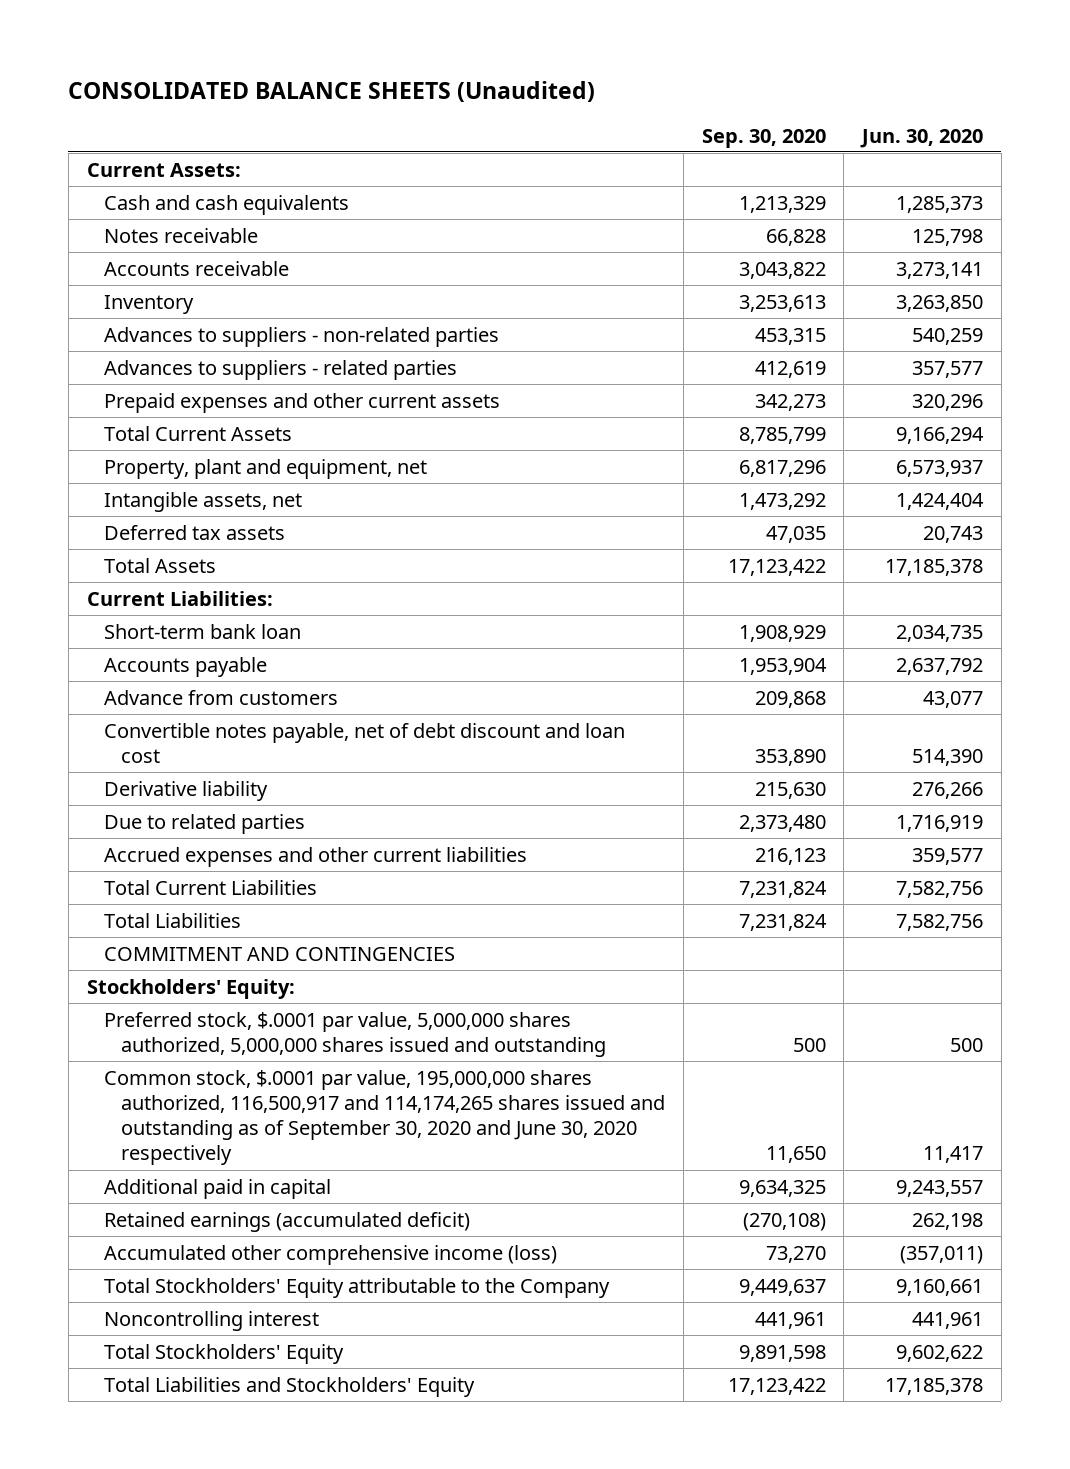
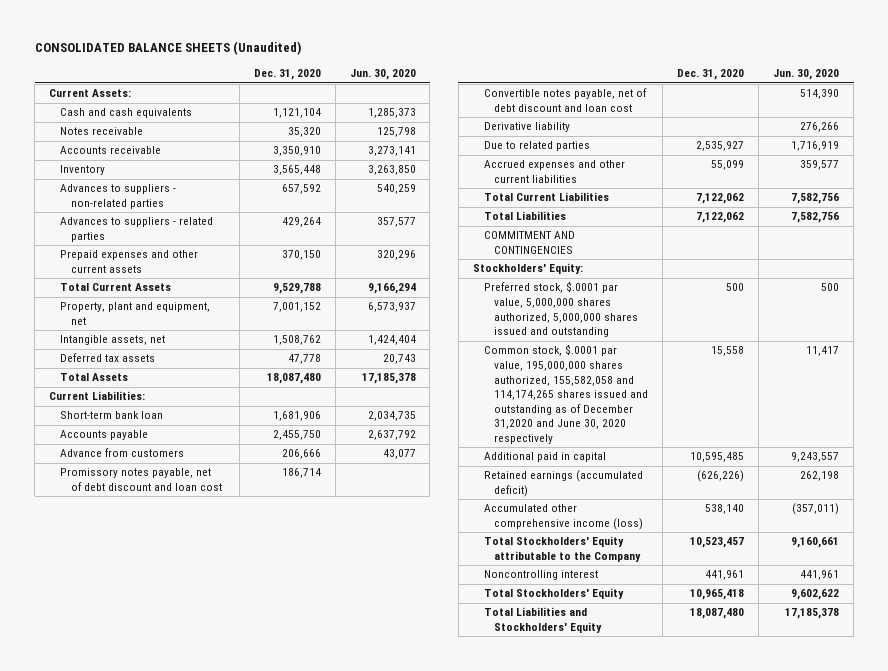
- | Sep. 30, 2020 | Jun. 30, 2020
+ | Dec. 31, 2020 | Jun. 30, 2020
+ Promissory notes payable, net of debt discount and loan cost | 186,714 |
- Common stock, $.0001 par value, 195,000,000 shares authorized, 116,500,917 and 114,174,265 shares issued and outstanding as of September 30, 2020 and June 30, 2020 respectively | 11,650 | 11,417
+ Common stock, $.0001 par value, 195,000,000 shares authorized, 155,582,058 and 114,174,265 shares issued and outstanding as of December 31,2020 and June 30, 2020 respectively | 15,558 | 11,417

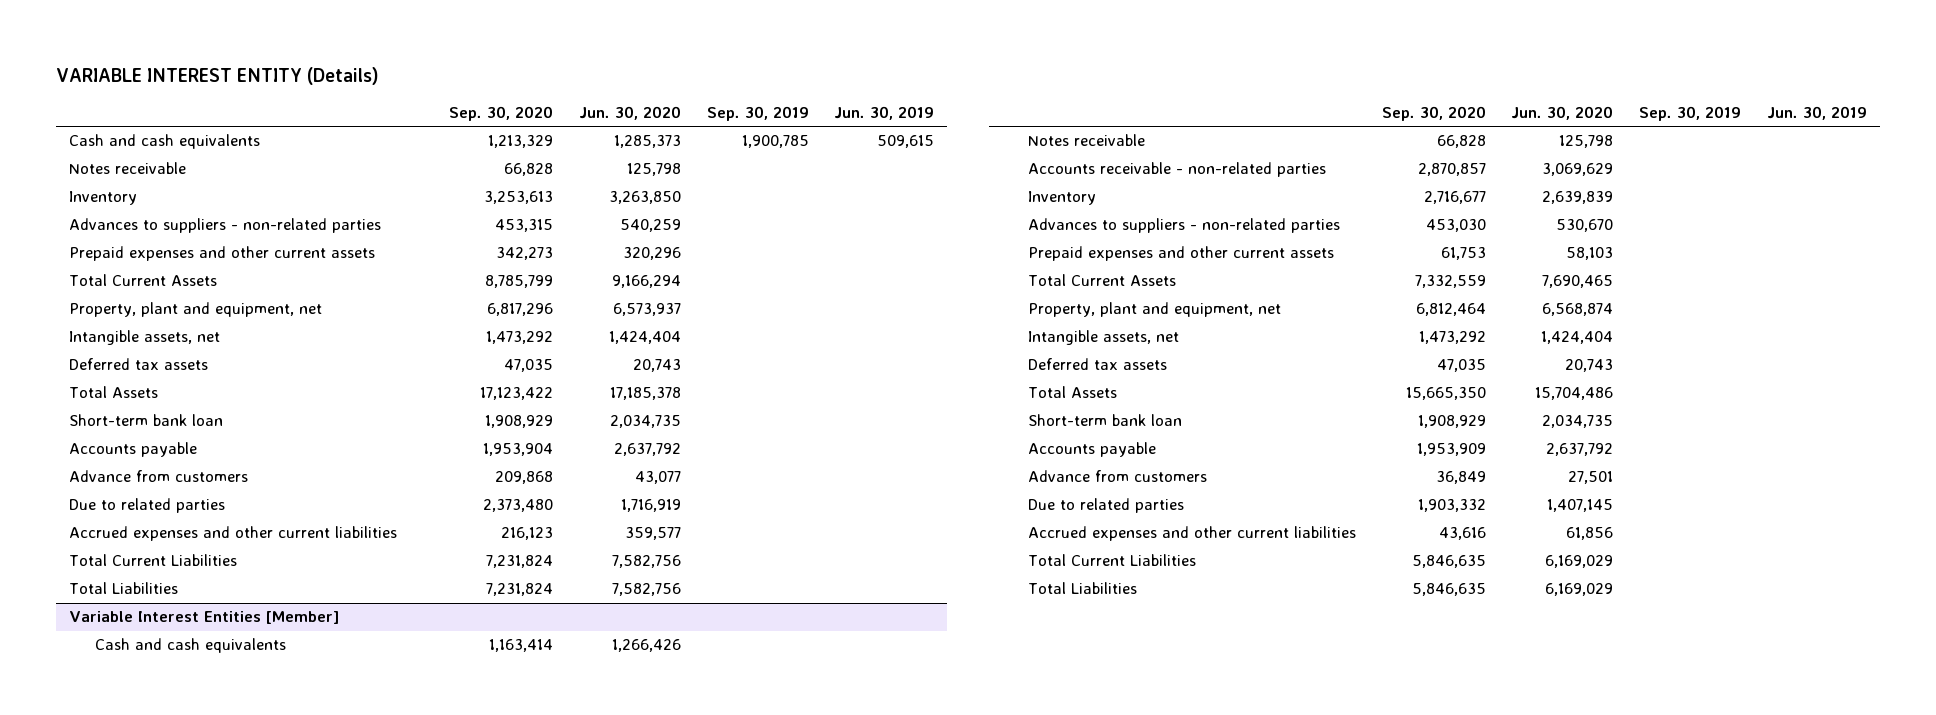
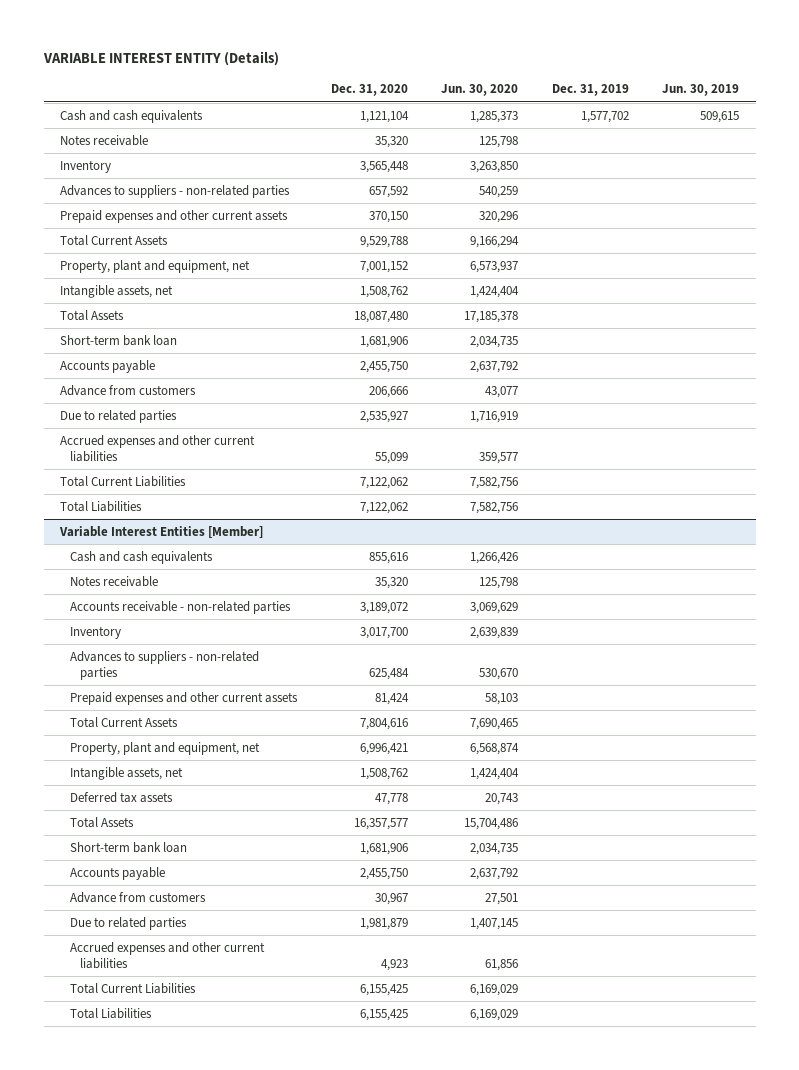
- | Sep. 30, 2020 | Jun. 30, 2020 | Sep. 30, 2019 | Jun. 30, 2019
+ | Dec. 31, 2020 | Jun. 30, 2020 | Dec. 31, 2019 | Jun. 30, 2019
- Deferred tax assets | 47,035 | 20,743 | |

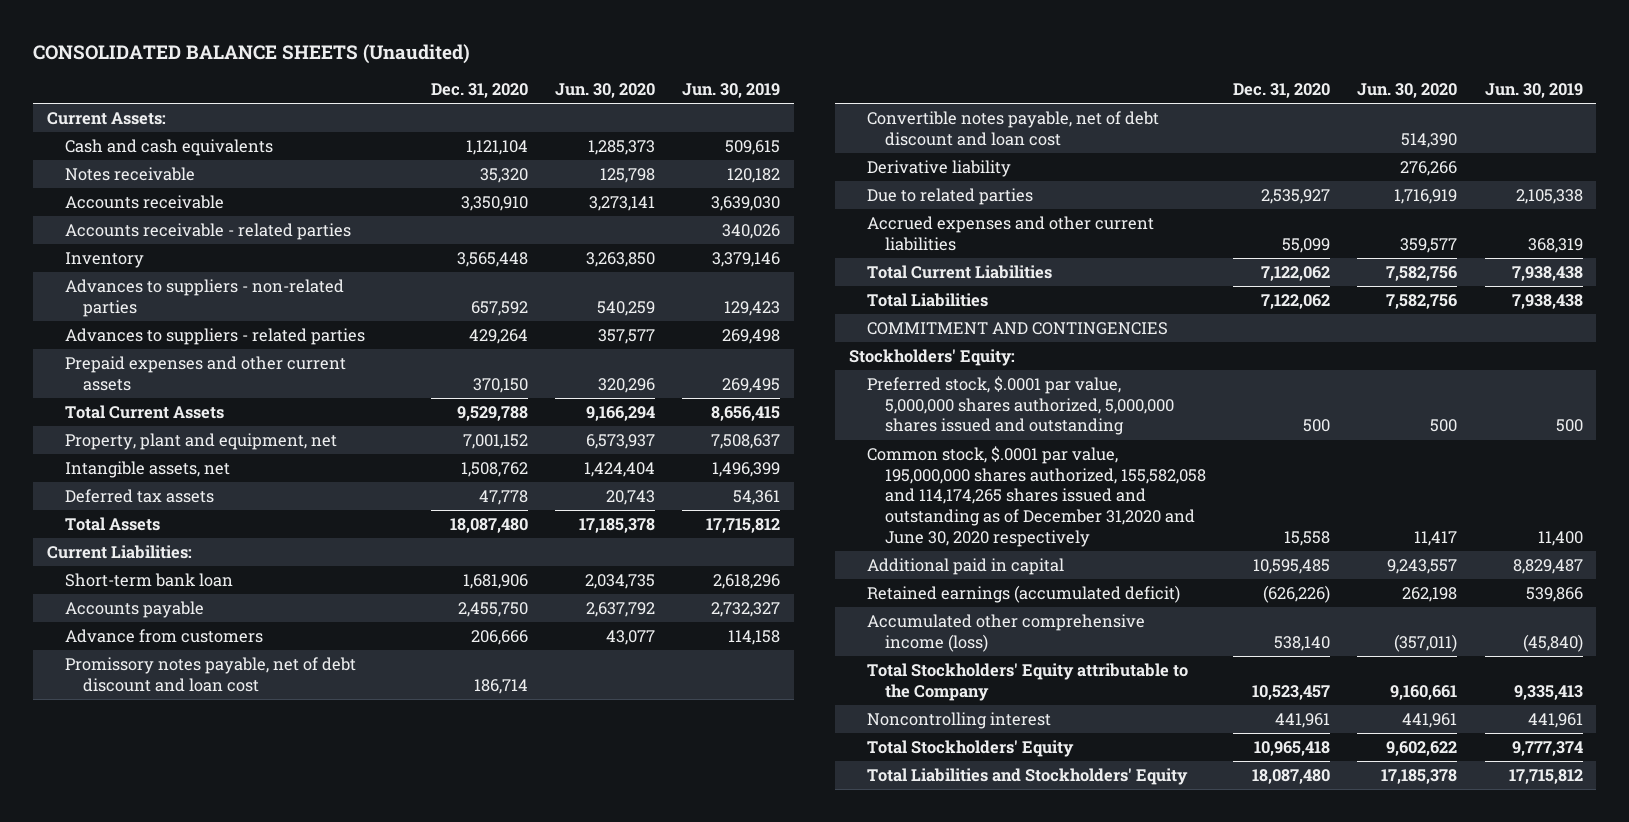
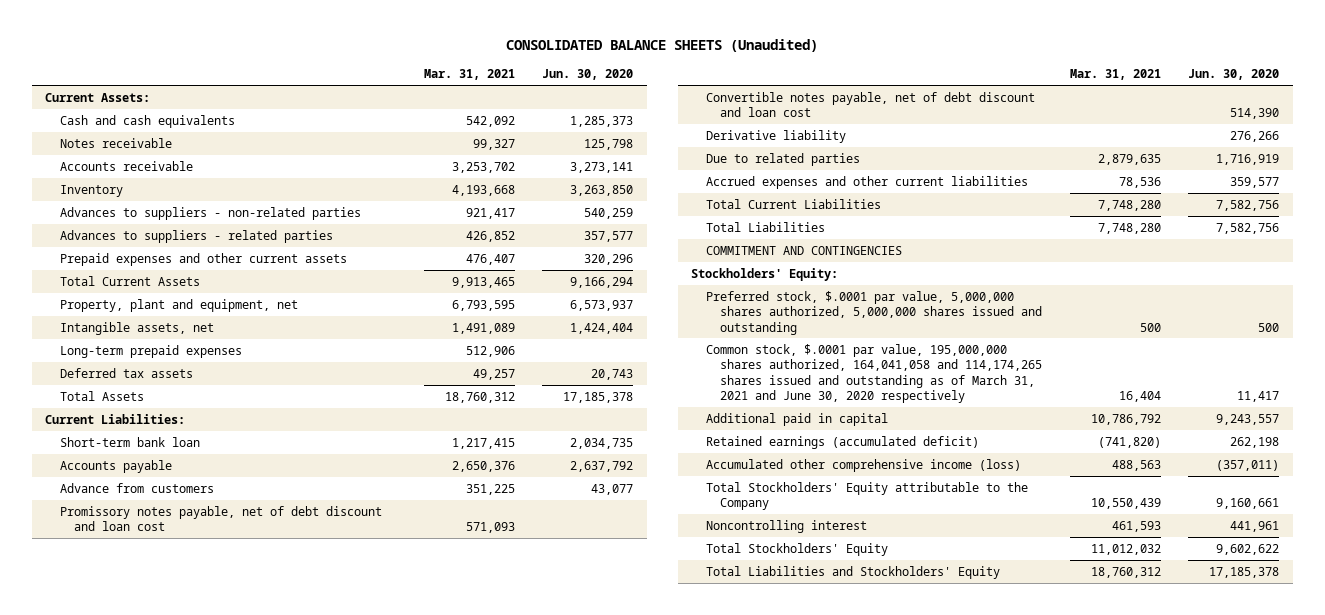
- | Dec. 31, 2020 | Jun. 30, 2020 | Jun. 30, 2019
+ | Mar. 31, 2021 | Jun. 30, 2020
- Accounts receivable - related parties | | | 340,026
+ Long-term prepaid expenses | 512,906 |
- Common stock, $.0001 par value, 195,000,000 shares authorized, 155,582,058 and 114,174,265 shares issued and outstanding as of December 31,2020 and June 30, 2020 respectively | 15,558 | 11,417 | 11,400
+ Common stock, $.0001 par value, 195,000,000 shares authorized, 164,041,058 and 114,174,265 shares issued and outstanding as of March 31, 2021 and June 30, 2020 respectively | 16,404 | 11,417

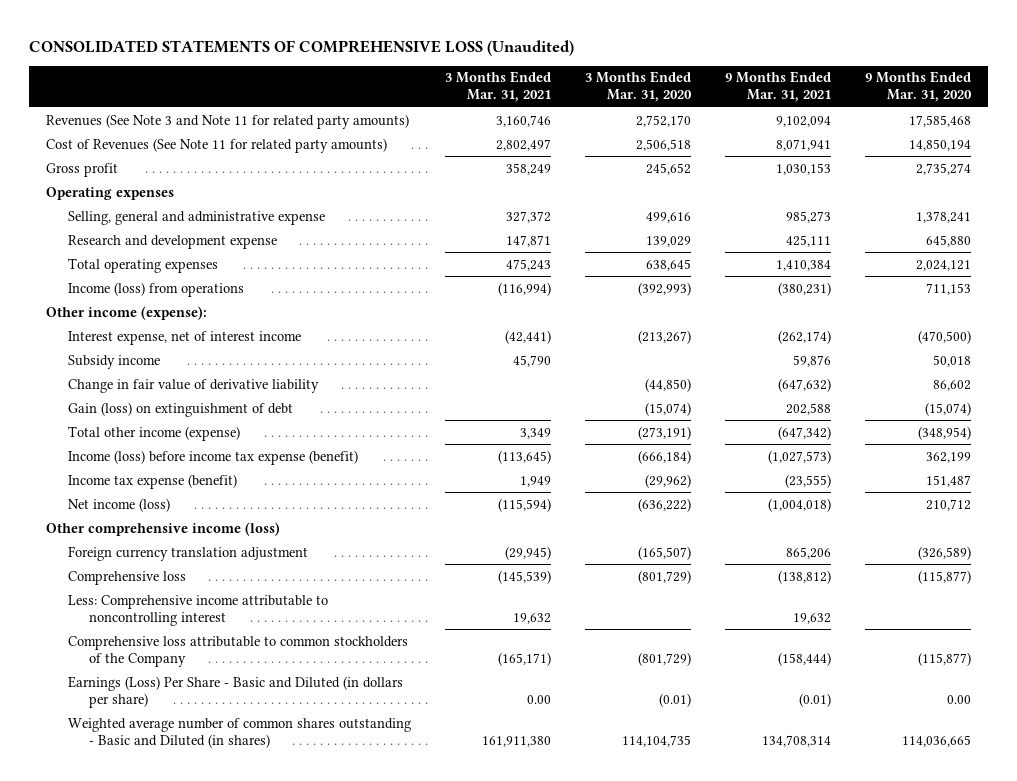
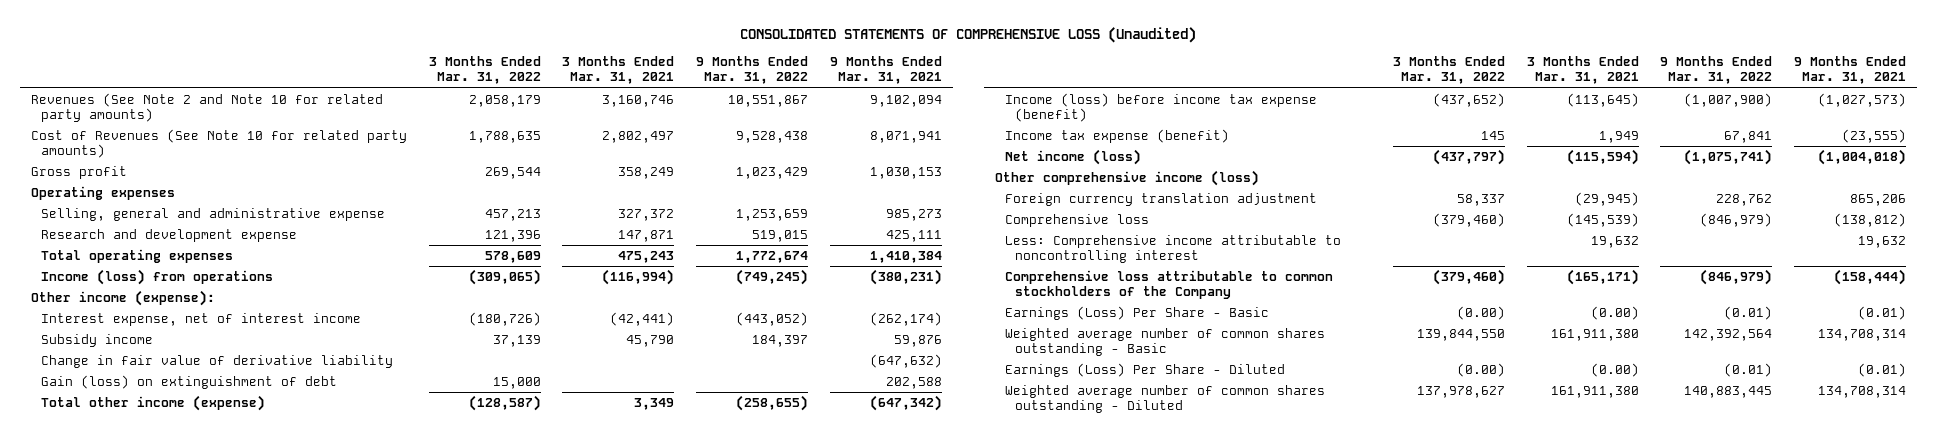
- | 3 Months Ended Mar. 31, 2021 | 3 Months Ended Mar. 31, 2020 | 9 Months Ended Mar. 31, 2021 | 9 Months Ended Mar. 31, 2020
+ | 3 Months Ended Mar. 31, 2022 | 3 Months Ended Mar. 31, 2021 | 9 Months Ended Mar. 31, 2022 | 9 Months Ended Mar. 31, 2021
- Revenues (See Note 3 and Note 11 for related party amounts) | 3,160,746 | 2,752,170 | 9,102,094 | 17,585,468
- Cost of Revenues (See Note 11 for related party amounts) | 2,802,497 | 2,506,518 | 8,071,941 | 14,850,194
+ Revenues (See Note 2 and Note 10 for related party amounts) | 2,058,179 | 3,160,746 | 10,551,867 | 9,102,094
+ Cost of Revenues (See Note 10 for related party amounts) | 1,788,635 | 2,802,497 | 9,528,438 | 8,071,941
- Earnings (Loss) Per Share - Basic and Diluted (in dollars per share) | 0.00 | (0.01) | (0.01) | 0.00
- Weighted average number of common shares outstanding - Basic and Diluted (in shares) | 161,911,380 | 114,104,735 | 134,708,314 | 114,036,665
+ Earnings (Loss) Per Share - Basic | (0.00) | (0.00) | (0.01) | (0.01)
+ Weighted average number of common shares outstanding - Basic | 139,844,550 | 161,911,380 | 142,392,564 | 134,708,314
+ Earnings (Loss) Per Share - Diluted | (0.00) | (0.00) | (0.01) | (0.01)
+ Weighted average number of common shares outstanding - Diluted | 137,978,627 | 161,911,380 | 140,883,445 | 134,708,314

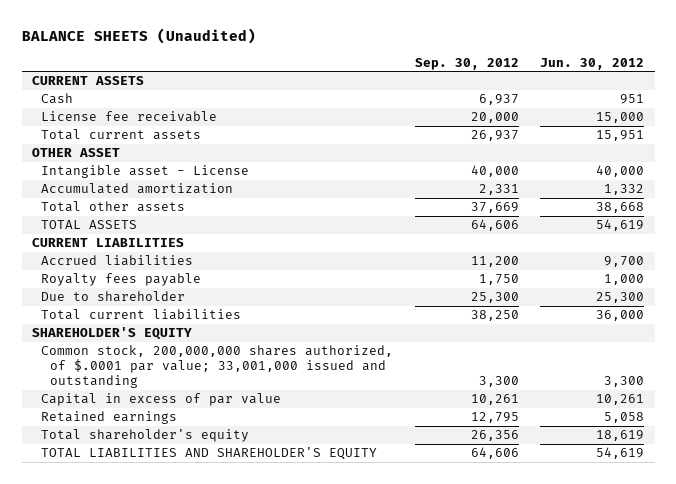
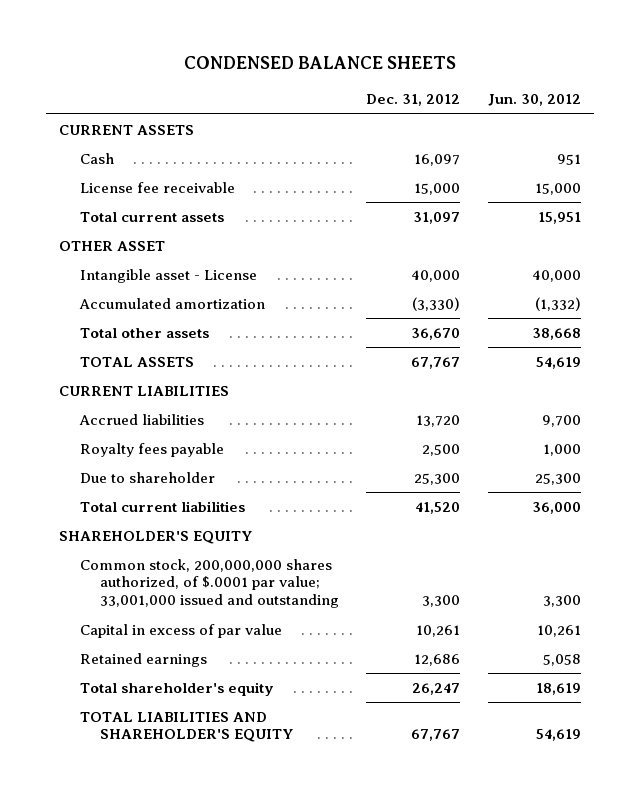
- BALANCE SHEETS (Unaudited)
+ CONDENSED BALANCE SHEETS
- | Sep. 30, 2012 | Jun. 30, 2012
+ | Dec. 31, 2012 | Jun. 30, 2012
- Accumulated amortization | 2,331 | 1,332
+ Accumulated amortization | (3,330) | (1,332)

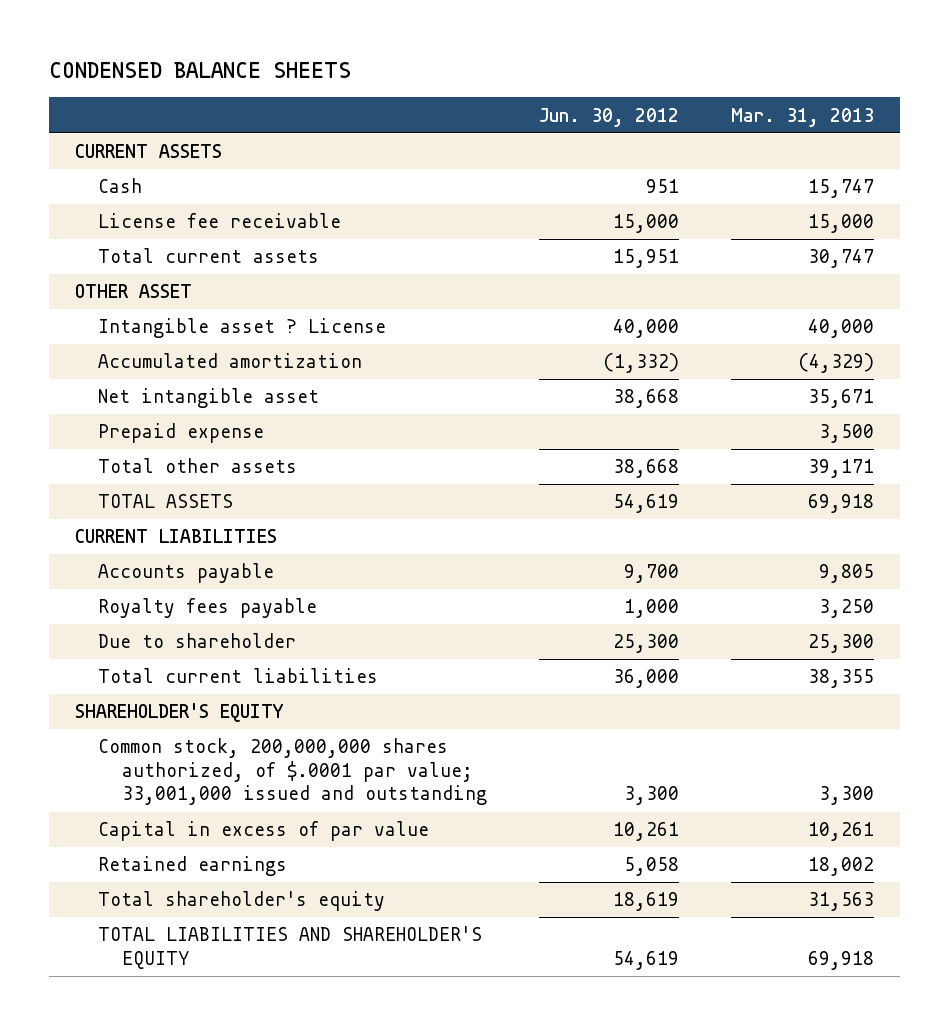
- | Dec. 31, 2012 | Jun. 30, 2012
+ | Jun. 30, 2012 | Mar. 31, 2013
- Intangible asset - License | 40,000 | 40,000
+ Intangible asset ? License | 40,000 | 40,000
+ Net intangible asset | 38,668 | 35,671
+ Prepaid expense | | 3,500
- Accrued liabilities | 13,720 | 9,700
+ Accounts payable | 9,700 | 9,805

